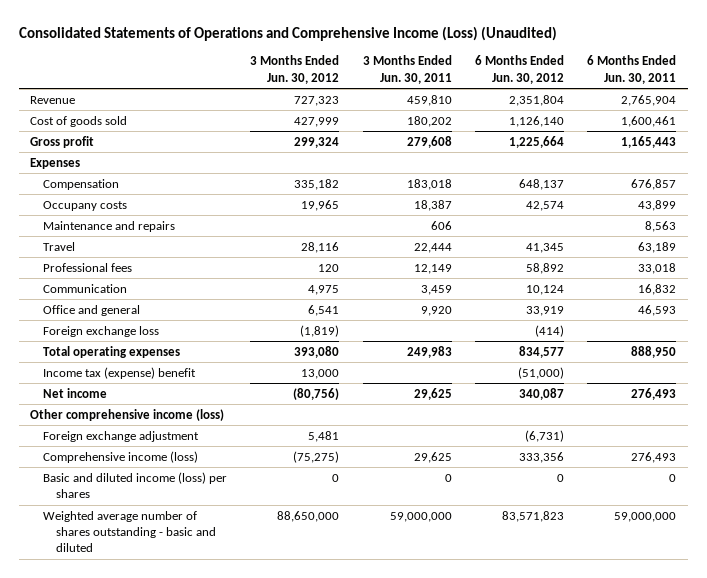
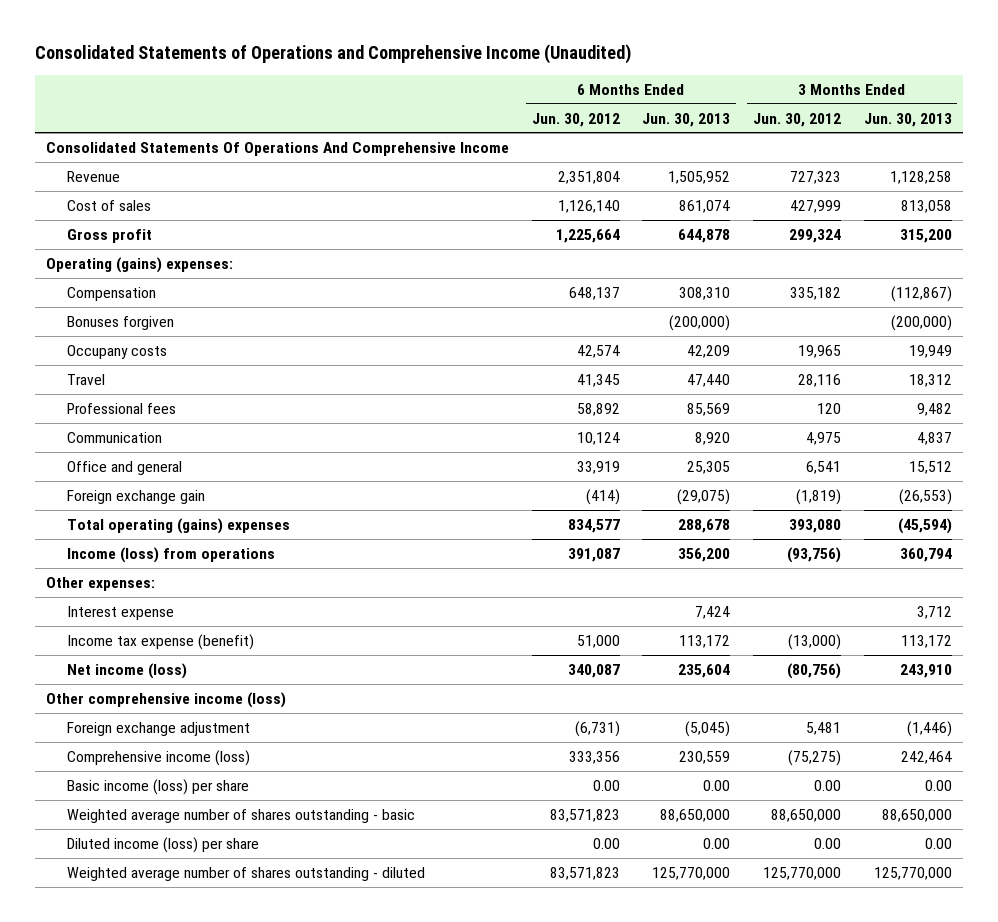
- Consolidated Statements of Operations and Comprehensive Income (Loss) (Unaudited)
+ Consolidated Statements of Operations and Comprehensive Income (Unaudited)
- | 3 Months Ended Jun. 30, 2012 | 3 Months Ended Jun. 30, 2011 | 6 Months Ended Jun. 30, 2012 | 6 Months Ended Jun. 30, 2011
+ | 6 Months Ended Jun. 30, 2012 | 6 Months Ended Jun. 30, 2013 | 3 Months Ended Jun. 30, 2012 | 3 Months Ended Jun. 30, 2013
+ Consolidated Statements Of Operations And Comprehensive Income
- Cost of goods sold | 427,999 | 180,202 | 1,126,140 | 1,600,461
+ Cost of sales | 1,126,140 | 861,074 | 427,999 | 813,058
- Expenses
+ Operating (gains) expenses:
+ Bonuses forgiven | | (200,000) | | (200,000)
- Maintenance and repairs | | 606 | | 8,563
- Foreign exchange loss | (1,819) | | (414) |
- Total operating expenses | 393,080 | 249,983 | 834,577 | 888,950
- Income tax (expense) benefit | 13,000 | | (51,000) |
- Net income | (80,756) | 29,625 | 340,087 | 276,493
+ Foreign exchange gain | (414) | (29,075) | (1,819) | (26,553)
+ Total operating (gains) expenses | 834,577 | 288,678 | 393,080 | (45,594)
+ Income (loss) from operations | 391,087 | 356,200 | (93,756) | 360,794
+ Other expenses:
+ Interest expense | | 7,424 | | 3,712
+ Income tax expense (benefit) | 51,000 | 113,172 | (13,000) | 113,172
+ Net income (loss) | 340,087 | 235,604 | (80,756) | 243,910
- Basic and diluted income (loss) per shares | 0 | 0 | 0 | 0
- Weighted average number of shares outstanding - basic and diluted | 88,650,000 | 59,000,000 | 83,571,823 | 59,000,000
+ Basic income (loss) per share | 0.00 | 0.00 | 0.00 | 0.00
+ Weighted average number of shares outstanding - basic | 83,571,823 | 88,650,000 | 88,650,000 | 88,650,000
+ Diluted income (loss) per share | 0.00 | 0.00 | 0.00 | 0.00
+ Weighted average number of shares outstanding - diluted | 83,571,823 | 125,770,000 | 125,770,000 | 125,770,000

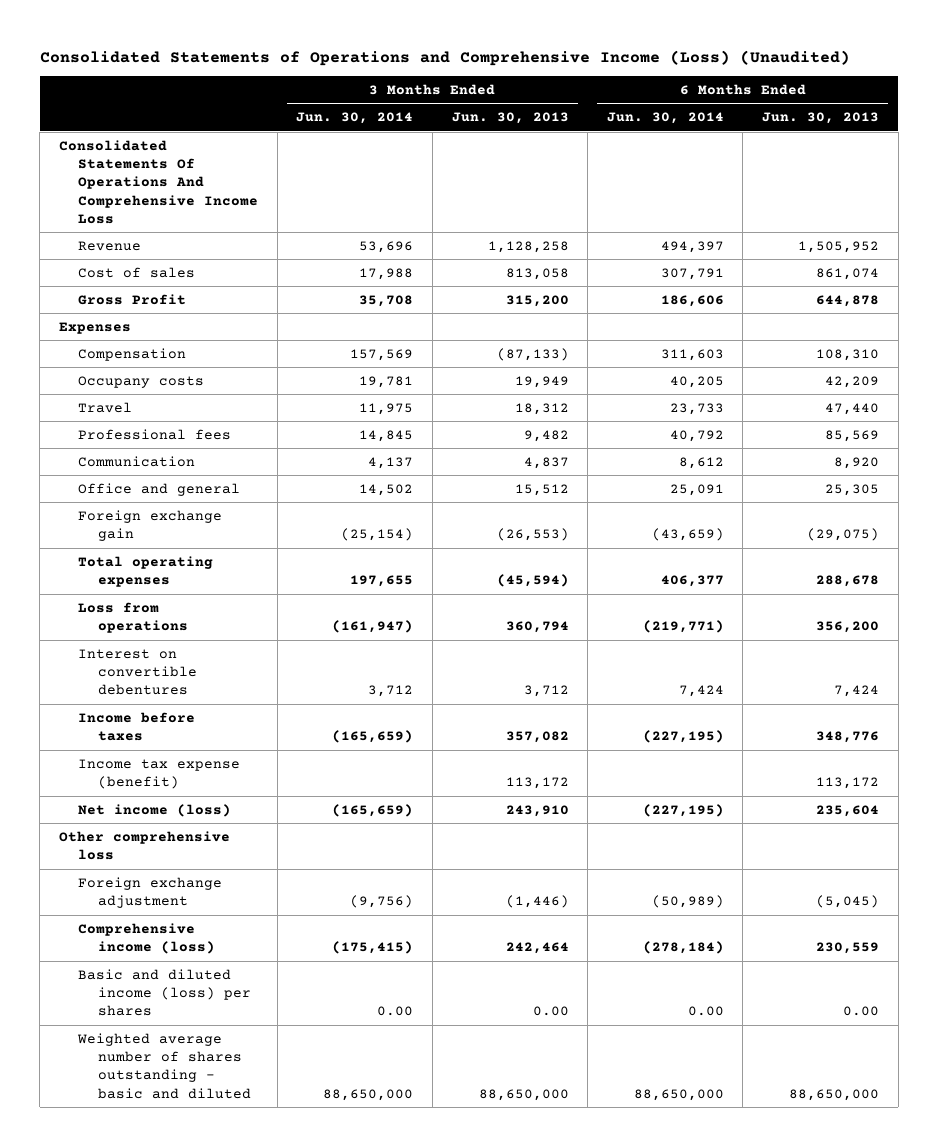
- Consolidated Statements of Operations and Comprehensive Income (Unaudited)
+ Consolidated Statements of Operations and Comprehensive Income (Loss) (Unaudited)
- | 6 Months Ended Jun. 30, 2012 | 6 Months Ended Jun. 30, 2013 | 3 Months Ended Jun. 30, 2012 | 3 Months Ended Jun. 30, 2013
+ | 3 Months Ended Jun. 30, 2014 | 3 Months Ended Jun. 30, 2013 | 6 Months Ended Jun. 30, 2014 | 6 Months Ended Jun. 30, 2013
- Consolidated Statements Of Operations And Comprehensive Income
+ Consolidated Statements Of Operations And Comprehensive Income Loss
- Gross profit | 1,225,664 | 644,878 | 299,324 | 315,200
- Operating (gains) expenses:
- Compensation | 648,137 | 308,310 | 335,182 | (112,867)
- Bonuses forgiven | | (200,000) | | (200,000)
+ Gross Profit | 35,708 | 315,200 | 186,606 | 644,878
+ Expenses
+ Compensation | 157,569 | (87,133) | 311,603 | 108,310
- Total operating (gains) expenses | 834,577 | 288,678 | 393,080 | (45,594)
- Income (loss) from operations | 391,087 | 356,200 | (93,756) | 360,794
- Other expenses:
- Interest expense | | 7,424 | | 3,712
+ Total operating expenses | 197,655 | (45,594) | 406,377 | 288,678
+ Loss from operations | (161,947) | 360,794 | (219,771) | 356,200
+ Interest on convertible debentures | 3,712 | 3,712 | 7,424 | 7,424
+ Income before taxes | (165,659) | 357,082 | (227,195) | 348,776
- Other comprehensive income (loss)
+ Other comprehensive loss
- Basic income (loss) per share | 0.00 | 0.00 | 0.00 | 0.00
- Weighted average number of shares outstanding - basic | 83,571,823 | 88,650,000 | 88,650,000 | 88,650,000
- Diluted income (loss) per share | 0.00 | 0.00 | 0.00 | 0.00
- Weighted average number of shares outstanding - diluted | 83,571,823 | 125,770,000 | 125,770,000 | 125,770,000
+ Basic and diluted income (loss) per shares | 0.00 | 0.00 | 0.00 | 0.00
+ Weighted average number of shares outstanding - basic and diluted | 88,650,000 | 88,650,000 | 88,650,000 | 88,650,000

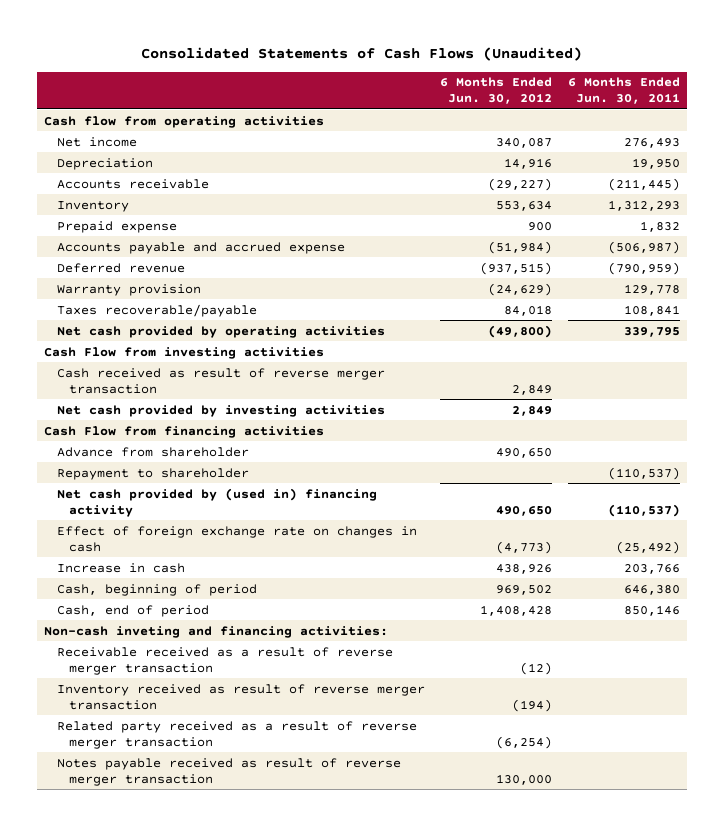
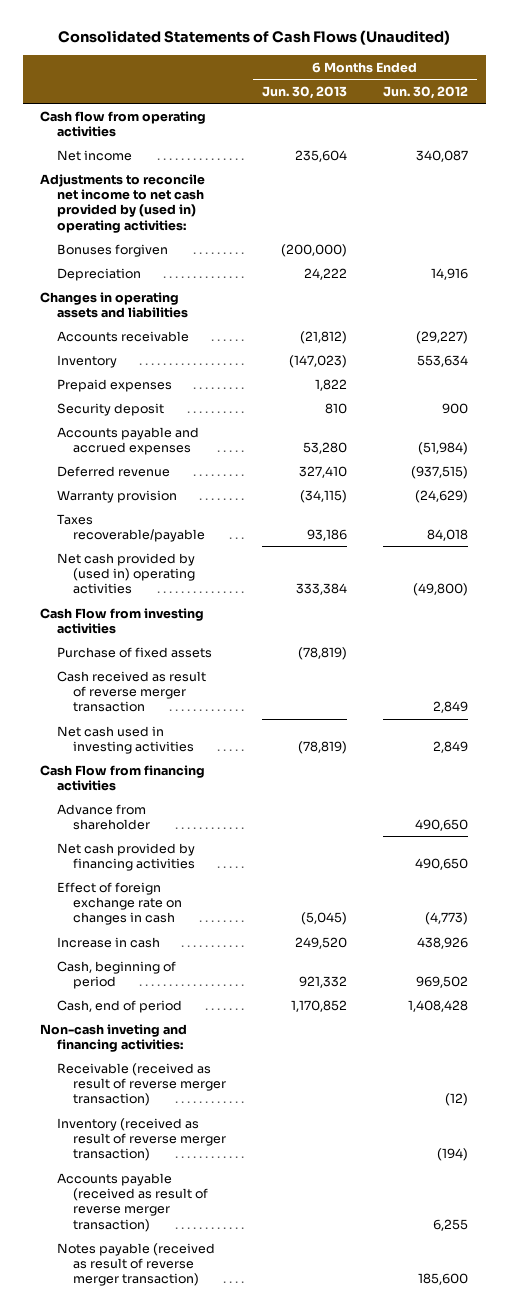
- | 6 Months Ended Jun. 30, 2012 | 6 Months Ended Jun. 30, 2011
+ | 6 Months Ended Jun. 30, 2013 | 6 Months Ended Jun. 30, 2012
+ Adjustments to reconcile net income to net cash provided by (used in) operating activities:
+ Bonuses forgiven | (200,000) |
+ Changes in operating assets and liabilities
- Prepaid expense | 900 | 1,832
- Accounts payable and accrued expense | (51,984) | (506,987)
+ Prepaid expenses | 1,822 |
+ Security deposit | 810 | 900
+ Accounts payable and accrued expenses | 53,280 | (51,984)
- Net cash provided by operating activities | (49,800) | 339,795
+ Net cash provided by (used in) operating activities | 333,384 | (49,800)
+ Purchase of fixed assets | (78,819) |
- Net cash provided by investing activities | 2,849 |
+ Net cash used in investing activities | (78,819) | 2,849
- Repayment to shareholder | | (110,537)
- Net cash provided by (used in) financing activity | 490,650 | (110,537)
+ Net cash provided by financing activities | | 490,650
- Receivable received as a result of reverse merger transaction | (12) |
- Inventory received as result of reverse merger transaction | (194) |
- Related party received as a result of reverse merger transaction | (6,254) |
- Notes payable received as result of reverse merger transaction | 130,000 |
+ Receivable (received as result of reverse merger transaction) | | (12)
+ Inventory (received as result of reverse merger transaction) | | (194)
+ Accounts payable (received as result of reverse merger transaction) | | 6,255
+ Notes payable (received as result of reverse merger transaction) | | 185,600

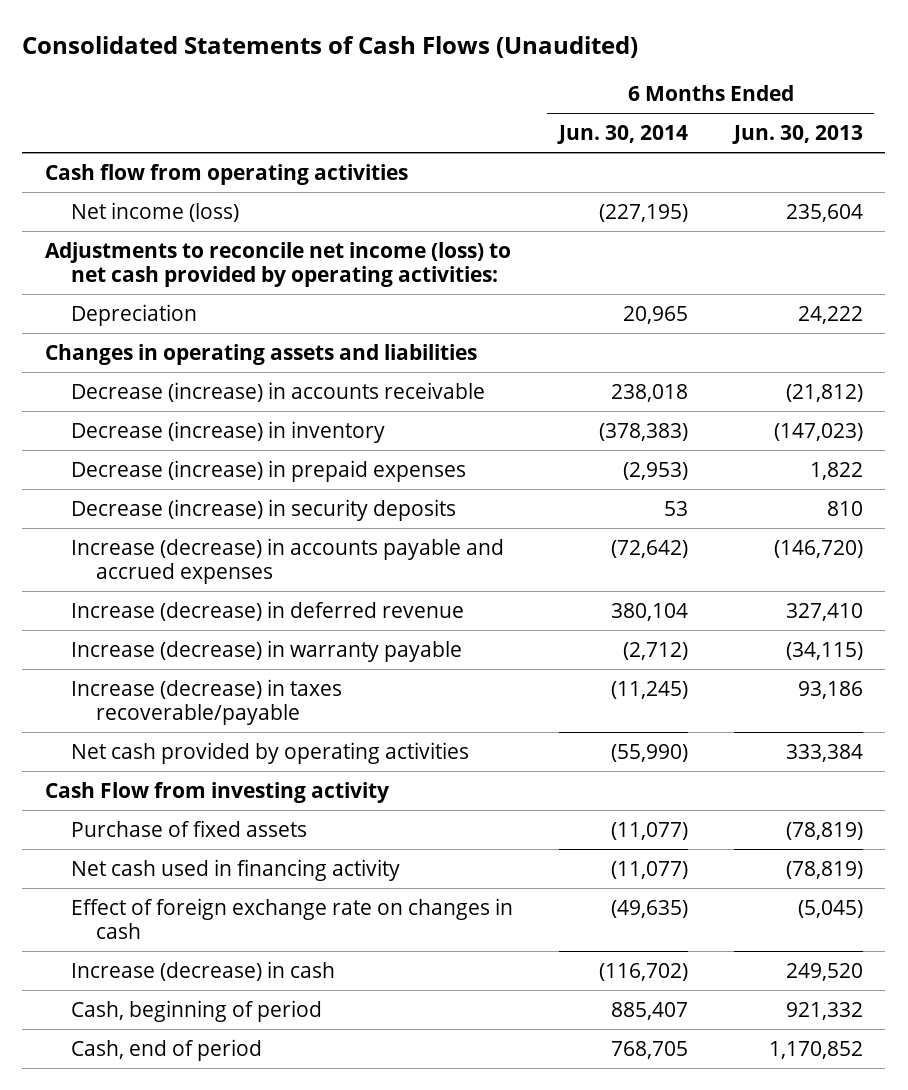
- | 6 Months Ended Jun. 30, 2013 | 6 Months Ended Jun. 30, 2012
+ | 6 Months Ended Jun. 30, 2014 | 6 Months Ended Jun. 30, 2013
- Net income | 235,604 | 340,087
- Adjustments to reconcile net income to net cash provided by (used in) operating activities:
- Bonuses forgiven | (200,000) |
+ Net income (loss) | (227,195) | 235,604
+ Adjustments to reconcile net income (loss) to net cash provided by operating activities:
- Accounts receivable | (21,812) | (29,227)
- Inventory | (147,023) | 553,634
- Prepaid expenses | 1,822 |
- Security deposit | 810 | 900
- Accounts payable and accrued expenses | 53,280 | (51,984)
- Deferred revenue | 327,410 | (937,515)
- Warranty provision | (34,115) | (24,629)
- Taxes recoverable/payable | 93,186 | 84,018
- Net cash provided by (used in) operating activities | 333,384 | (49,800)
- Cash Flow from investing activities
+ Decrease (increase) in accounts receivable | 238,018 | (21,812)
+ Decrease (increase) in inventory | (378,383) | (147,023)
+ Decrease (increase) in prepaid expenses | (2,953) | 1,822
+ Decrease (increase) in security deposits | 53 | 810
+ Increase (decrease) in accounts payable and accrued expenses | (72,642) | (146,720)
+ Increase (decrease) in deferred revenue | 380,104 | 327,410
+ Increase (decrease) in warranty payable | (2,712) | (34,115)
+ Increase (decrease) in taxes recoverable/payable | (11,245) | 93,186
+ Net cash provided by operating activities | (55,990) | 333,384
+ Cash Flow from investing activity
- Cash received as result of reverse merger transaction | | 2,849
- Net cash used in investing activities | (78,819) | 2,849
- Cash Flow from financing activities
- Advance from shareholder | | 490,650
- Net cash provided by financing activities | | 490,650
+ Net cash used in financing activity | (11,077) | (78,819)
- Increase in cash | 249,520 | 438,926
+ Increase (decrease) in cash | (116,702) | 249,520
- Non-cash inveting and financing activities:
- Receivable (received as result of reverse merger transaction) | | (12)
- Inventory (received as result of reverse merger transaction) | | (194)
- Accounts payable (received as result of reverse merger transaction) | | 6,255
- Notes payable (received as result of reverse merger transaction) | | 185,600

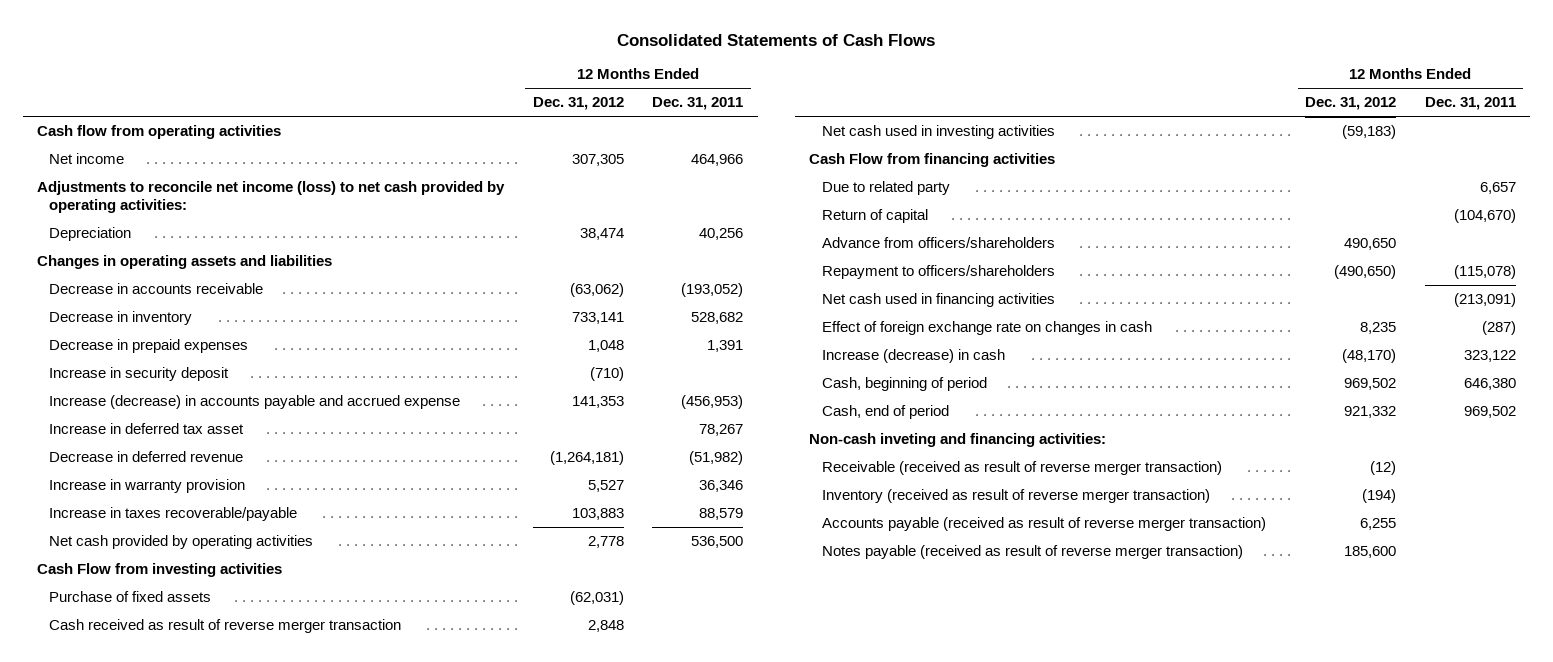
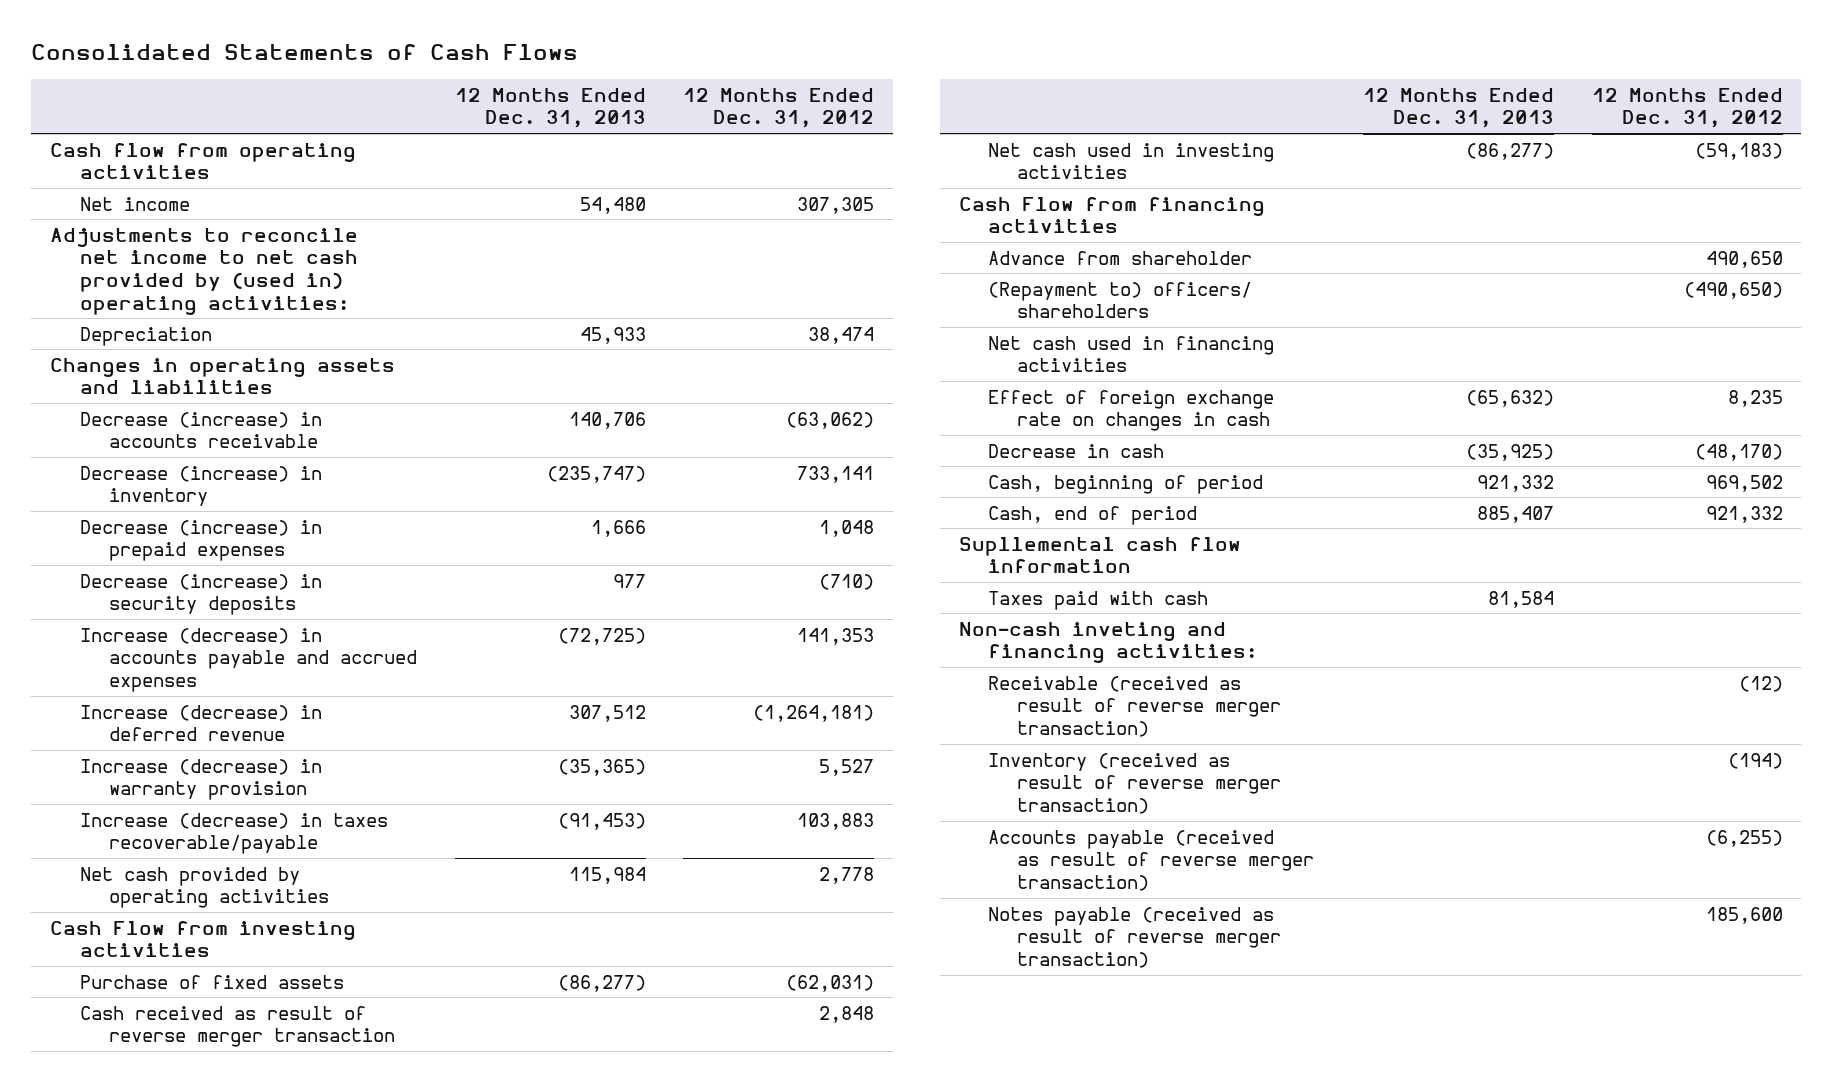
- | 12 Months Ended Dec. 31, 2012 | 12 Months Ended Dec. 31, 2011
+ | 12 Months Ended Dec. 31, 2013 | 12 Months Ended Dec. 31, 2012
- Adjustments to reconcile net income (loss) to net cash provided by operating activities:
+ Adjustments to reconcile net income to net cash provided by (used in) operating activities:
- Decrease in accounts receivable | (63,062) | (193,052)
- Decrease in inventory | 733,141 | 528,682
- Decrease in prepaid expenses | 1,048 | 1,391
- Increase in security deposit | (710) |
- Increase (decrease) in accounts payable and accrued expense | 141,353 | (456,953)
- Increase in deferred tax asset | | 78,267
- Decrease in deferred revenue | (1,264,181) | (51,982)
- Increase in warranty provision | 5,527 | 36,346
- Increase in taxes recoverable/payable | 103,883 | 88,579
+ Decrease (increase) in accounts receivable | 140,706 | (63,062)
+ Decrease (increase) in inventory | (235,747) | 733,141
+ Decrease (increase) in prepaid expenses | 1,666 | 1,048
+ Decrease (increase) in security deposits | 977 | (710)
+ Increase (decrease) in accounts payable and accrued expenses | (72,725) | 141,353
+ Increase (decrease) in deferred revenue | 307,512 | (1,264,181)
+ Increase (decrease) in warranty provision | (35,365) | 5,527
+ Increase (decrease) in taxes recoverable/payable | (91,453) | 103,883
- Due to related party | | 6,657
- Return of capital | | (104,670)
- Advance from officers/shareholders | 490,650 |
- Repayment to officers/shareholders | (490,650) | (115,078)
+ Advance from shareholder | | 490,650
+ (Repayment to) officers/ shareholders | | (490,650)
- Increase (decrease) in cash | (48,170) | 323,122
+ Decrease in cash | (35,925) | (48,170)
+ Supllemental cash flow information
+ Taxes paid with cash | 81,584 |
- Accounts payable (received as result of reverse merger transaction) | 6,255 |
+ Accounts payable (received as result of reverse merger transaction) | | (6,255)

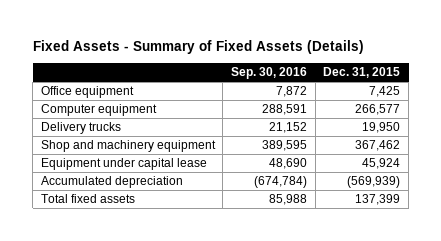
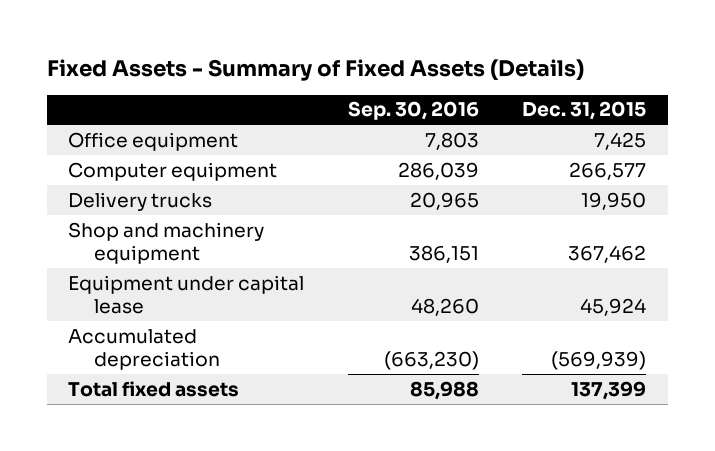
- Office equipment | 7,872 | 7,425
- Computer equipment | 288,591 | 266,577
- Delivery trucks | 21,152 | 19,950
- Shop and machinery equipment | 389,595 | 367,462
- Equipment under capital lease | 48,690 | 45,924
- Accumulated depreciation | (674,784) | (569,939)
+ Office equipment | 7,803 | 7,425
+ Computer equipment | 286,039 | 266,577
+ Delivery trucks | 20,965 | 19,950
+ Shop and machinery equipment | 386,151 | 367,462
+ Equipment under capital lease | 48,260 | 45,924
+ Accumulated depreciation | (663,230) | (569,939)

